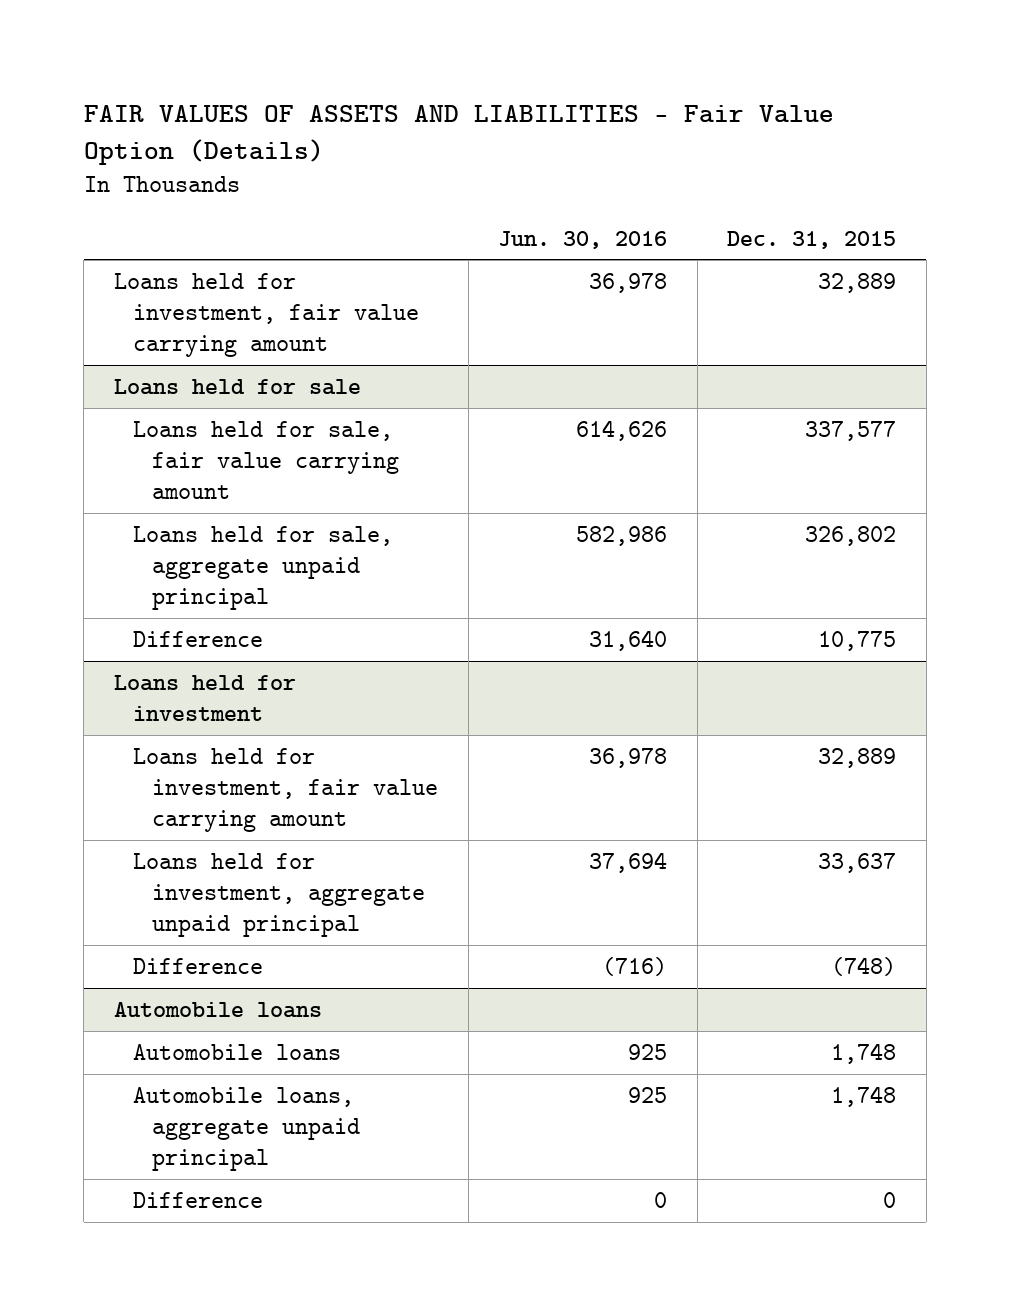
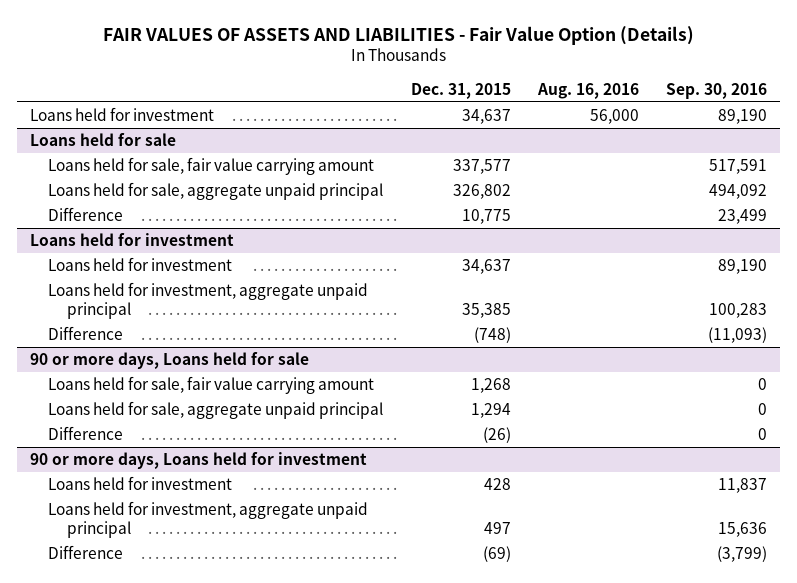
- | Jun. 30, 2016 | Dec. 31, 2015
+ | Dec. 31, 2015 | Aug. 16, 2016 | Sep. 30, 2016
- Loans held for investment, fair value carrying amount | 36,978 | 32,889
+ Loans held for investment | 34,637 | 56,000 | 89,190
@ Loans held for investment
- Loans held for investment, fair value carrying amount | 36,978 | 32,889
- Loans held for investment, aggregate unpaid principal | 37,694 | 33,637
+ Loans held for investment | 34,637 | | 89,190
+ Loans held for investment, aggregate unpaid principal | 35,385 | | 100,283
- Automobile loans
- Automobile loans | 925 | 1,748
- Automobile loans, aggregate unpaid principal | 925 | 1,748
- Difference | 0 | 0
+ 90 or more days, Loans held for sale
+ Loans held for sale, fair value carrying amount | 1,268 | | 0
+ Loans held for sale, aggregate unpaid principal | 1,294 | | 0
+ Difference | (26) | | 0
+ 90 or more days, Loans held for investment
+ Loans held for investment | 428 | | 11,837
+ Loans held for investment, aggregate unpaid principal | 497 | | 15,636
+ Difference | (69) | | (3,799)

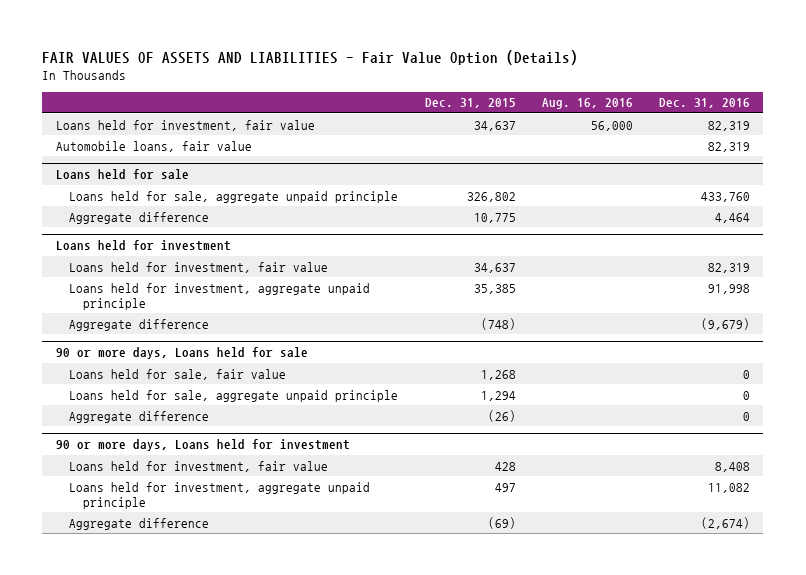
- | Dec. 31, 2015 | Aug. 16, 2016 | Sep. 30, 2016
+ | Dec. 31, 2015 | Aug. 16, 2016 | Dec. 31, 2016
- Loans held for investment | 34,637 | 56,000 | 89,190
+ Loans held for investment, fair value | 34,637 | 56,000 | 82,319
+ Automobile loans, fair value | | | 82,319
@ Loans held for sale
- Loans held for sale, fair value carrying amount | 337,577 | | 517,591
- Loans held for sale, aggregate unpaid principal | 326,802 | | 494,092
- Difference | 10,775 | | 23,499
+ Loans held for sale, aggregate unpaid principle | 326,802 | | 433,760
+ Aggregate difference | 10,775 | | 4,464
@ Loans held for investment
- Loans held for investment | 34,637 | | 89,190
- Loans held for investment, aggregate unpaid principal | 35,385 | | 100,283
- Difference | (748) | | (11,093)
+ Loans held for investment, fair value | 34,637 | | 82,319
+ Loans held for investment, aggregate unpaid principle | 35,385 | | 91,998
+ Aggregate difference | (748) | | (9,679)
@ 90 or more days, Loans held for sale
- Loans held for sale, fair value carrying amount | 1,268 | | 0
- Loans held for sale, aggregate unpaid principal | 1,294 | | 0
- Difference | (26) | | 0
+ Loans held for sale, fair value | 1,268 | | 0
+ Loans held for sale, aggregate unpaid principle | 1,294 | | 0
+ Aggregate difference | (26) | | 0
@ 90 or more days, Loans held for investment
- Loans held for investment | 428 | | 11,837
- Loans held for investment, aggregate unpaid principal | 497 | | 15,636
- Difference | (69) | | (3,799)
+ Loans held for investment, fair value | 428 | | 8,408
+ Loans held for investment, aggregate unpaid principle | 497 | | 11,082
+ Aggregate difference | (69) | | (2,674)

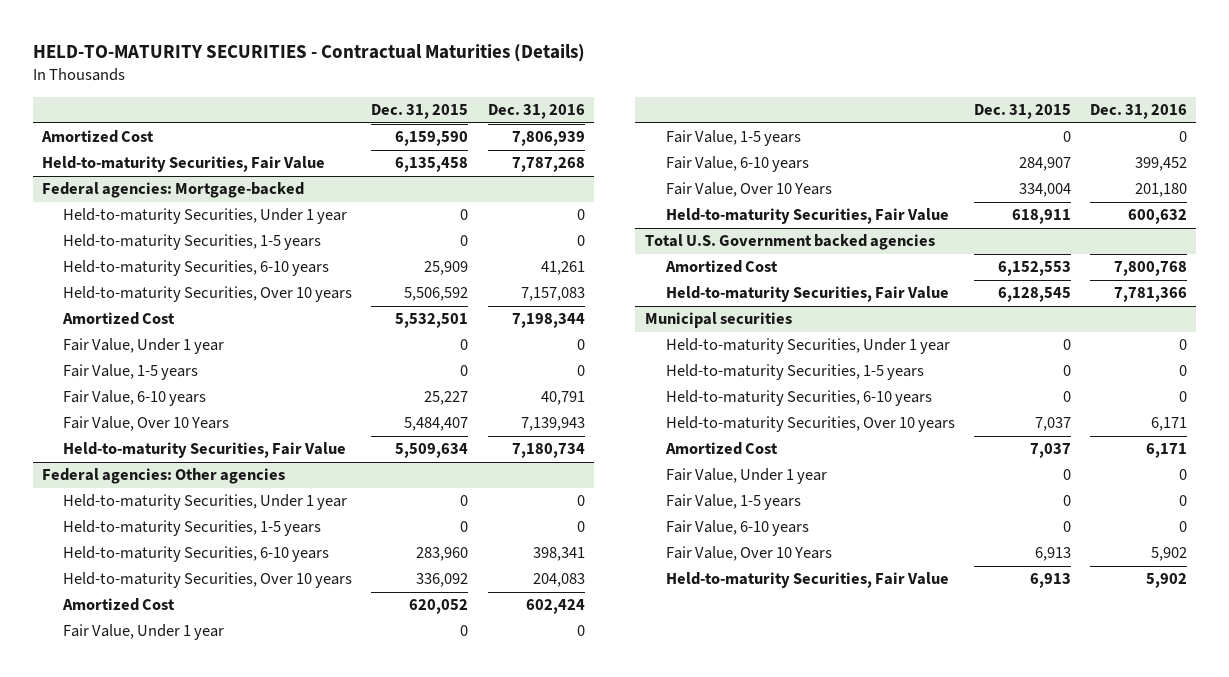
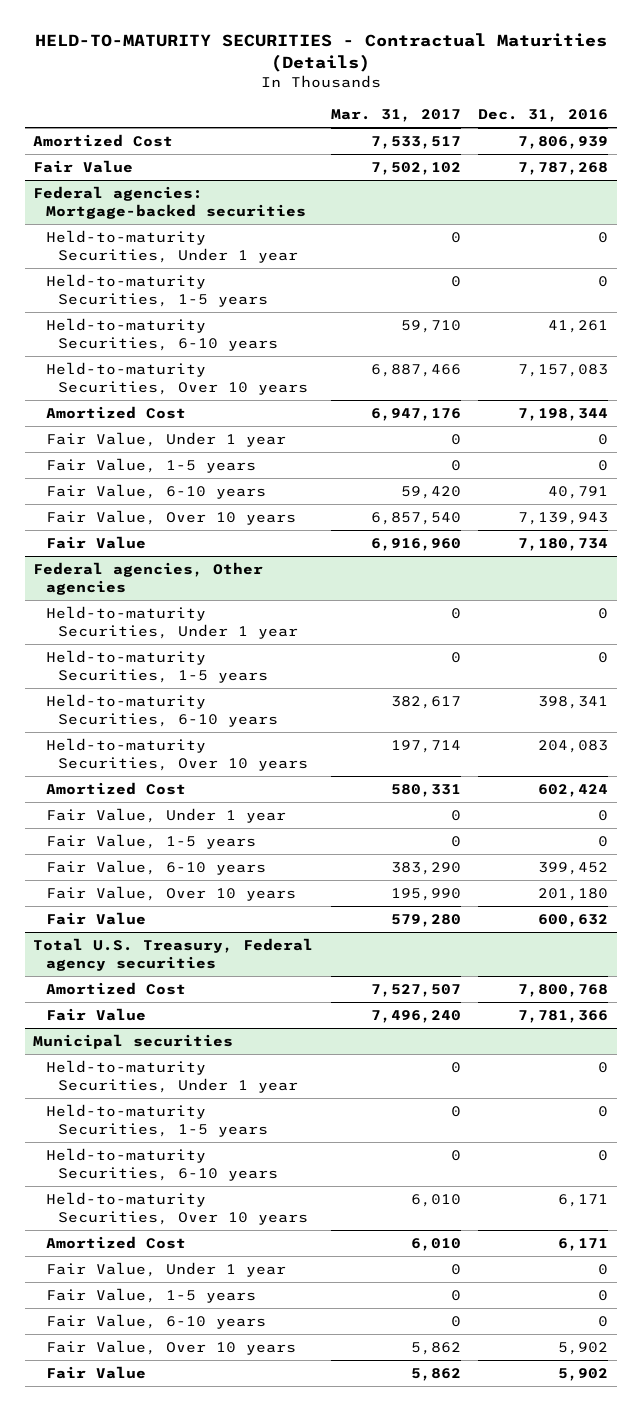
- | Dec. 31, 2015 | Dec. 31, 2016
+ | Mar. 31, 2017 | Dec. 31, 2016
- Held-to-maturity Securities, Fair Value | 6,135,458 | 7,787,268
- Federal agencies: Mortgage-backed
+ Fair Value | 7,502,102 | 7,787,268
+ Federal agencies: Mortgage-backed securities
- Fair Value, Over 10 Years | 5,484,407 | 7,139,943
- Held-to-maturity Securities, Fair Value | 5,509,634 | 7,180,734
- Federal agencies: Other agencies
+ Fair Value, Over 10 years | 6,857,540 | 7,139,943
+ Fair Value | 6,916,960 | 7,180,734
+ Federal agencies, Other agencies
- Fair Value, Over 10 Years | 334,004 | 201,180
- Held-to-maturity Securities, Fair Value | 618,911 | 600,632
- Total U.S. Government backed agencies
+ Fair Value, Over 10 years | 195,990 | 201,180
+ Fair Value | 579,280 | 600,632
+ Total U.S. Treasury, Federal agency securities
- Held-to-maturity Securities, Fair Value | 6,128,545 | 7,781,366
+ Fair Value | 7,496,240 | 7,781,366
@ Municipal securities
- Fair Value, Over 10 Years | 6,913 | 5,902
- Held-to-maturity Securities, Fair Value | 6,913 | 5,902
+ Fair Value, Over 10 years | 5,862 | 5,902
+ Fair Value | 5,862 | 5,902

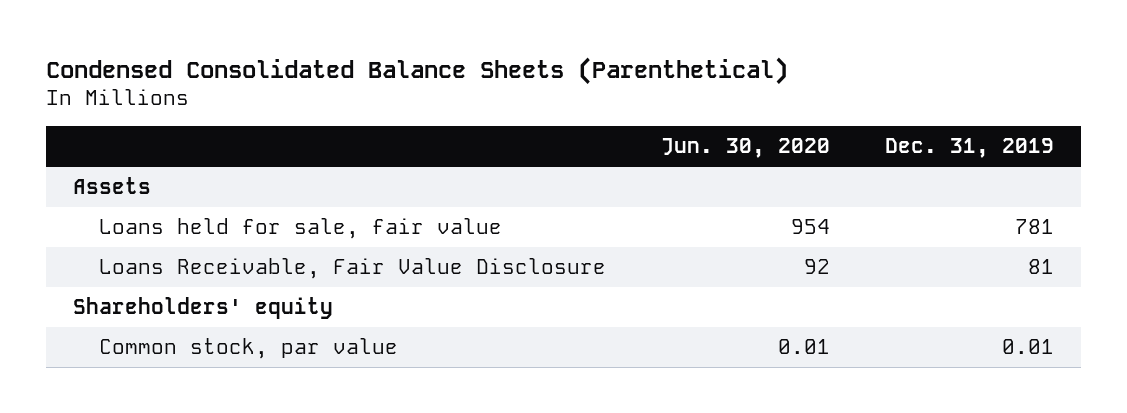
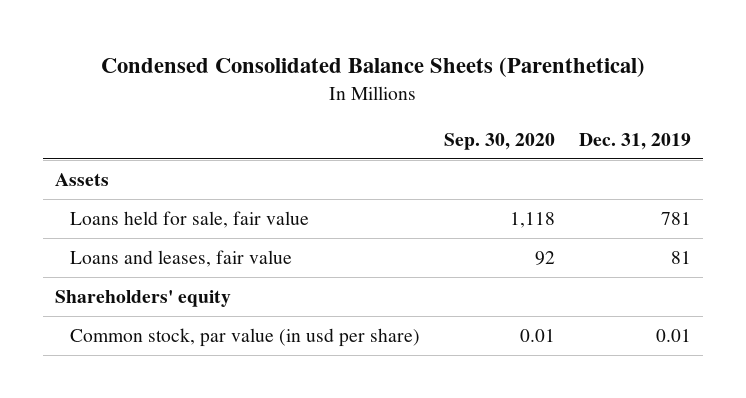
- | Jun. 30, 2020 | Dec. 31, 2019
+ | Sep. 30, 2020 | Dec. 31, 2019
- Loans Receivable, Fair Value Disclosure | 92 | 81
+ Loans and leases, fair value | 92 | 81
- Common stock, par value | 0.01 | 0.01
+ Common stock, par value (in usd per share) | 0.01 | 0.01

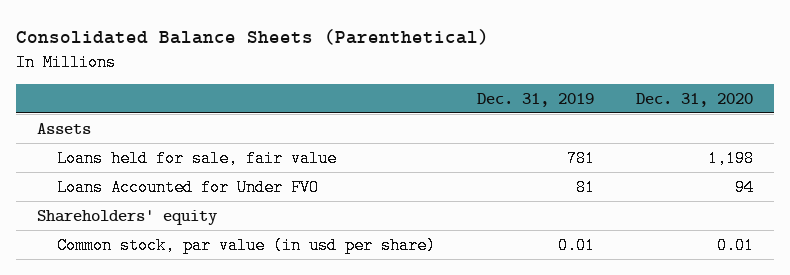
- Condensed Consolidated Balance Sheets (Parenthetical)
+ Consolidated Balance Sheets (Parenthetical)
- | Sep. 30, 2020 | Dec. 31, 2019
+ | Dec. 31, 2019 | Dec. 31, 2020
- Loans and leases, fair value | 92 | 81
+ Loans Accounted for Under FVO | 81 | 94

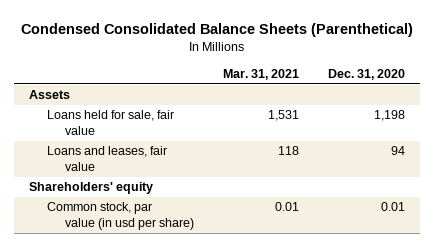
- Consolidated Balance Sheets (Parenthetical)
+ Condensed Consolidated Balance Sheets (Parenthetical)
- | Dec. 31, 2019 | Dec. 31, 2020
+ | Mar. 31, 2021 | Dec. 31, 2020
- Loans Accounted for Under FVO | 81 | 94
+ Loans and leases, fair value | 118 | 94

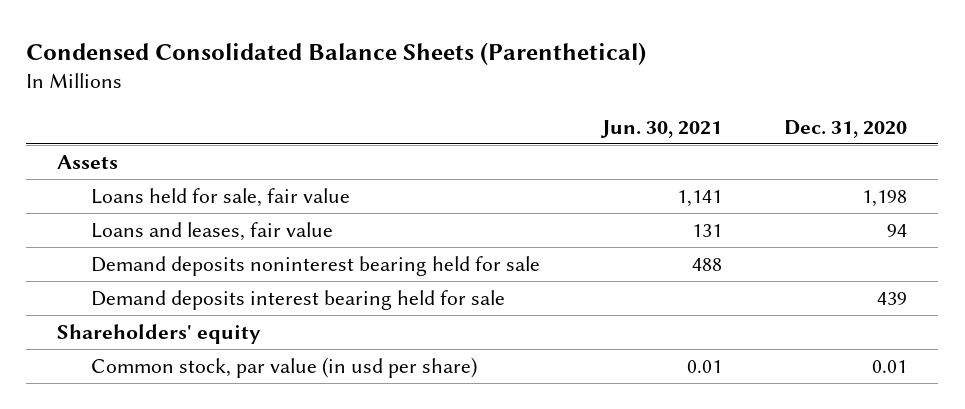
- | Mar. 31, 2021 | Dec. 31, 2020
+ | Jun. 30, 2021 | Dec. 31, 2020
+ Demand deposits noninterest bearing held for sale | 488 |
+ Demand deposits interest bearing held for sale | | 439

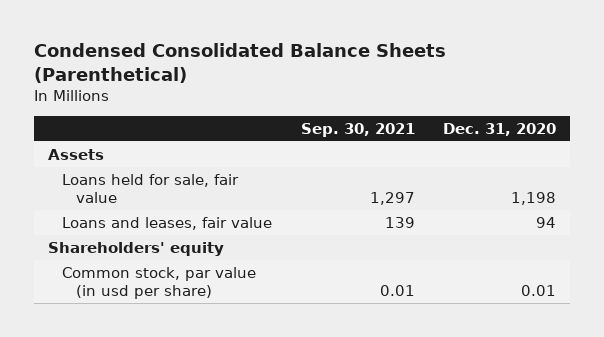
- | Jun. 30, 2021 | Dec. 31, 2020
+ | Sep. 30, 2021 | Dec. 31, 2020
- Demand deposits noninterest bearing held for sale | 488 |
- Demand deposits interest bearing held for sale | | 439

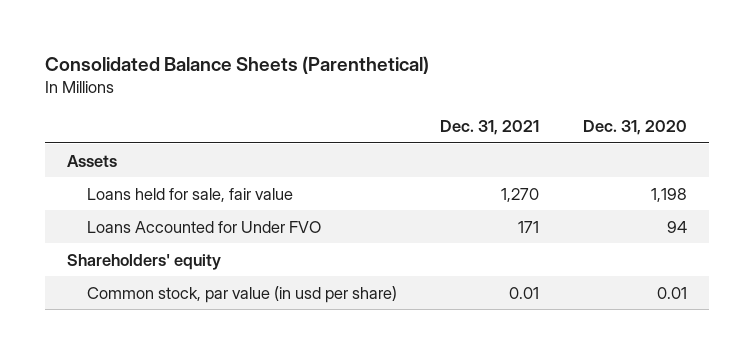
- Condensed Consolidated Balance Sheets (Parenthetical)
+ Consolidated Balance Sheets (Parenthetical)
- | Sep. 30, 2021 | Dec. 31, 2020
+ | Dec. 31, 2021 | Dec. 31, 2020
- Loans and leases, fair value | 139 | 94
+ Loans Accounted for Under FVO | 171 | 94

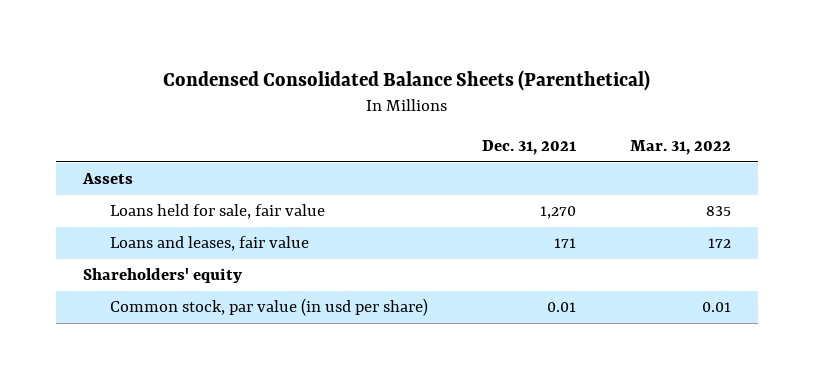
- Consolidated Balance Sheets (Parenthetical)
+ Condensed Consolidated Balance Sheets (Parenthetical)
- | Dec. 31, 2021 | Dec. 31, 2020
+ | Dec. 31, 2021 | Mar. 31, 2022
- Loans Accounted for Under FVO | 171 | 94
+ Loans and leases, fair value | 171 | 172

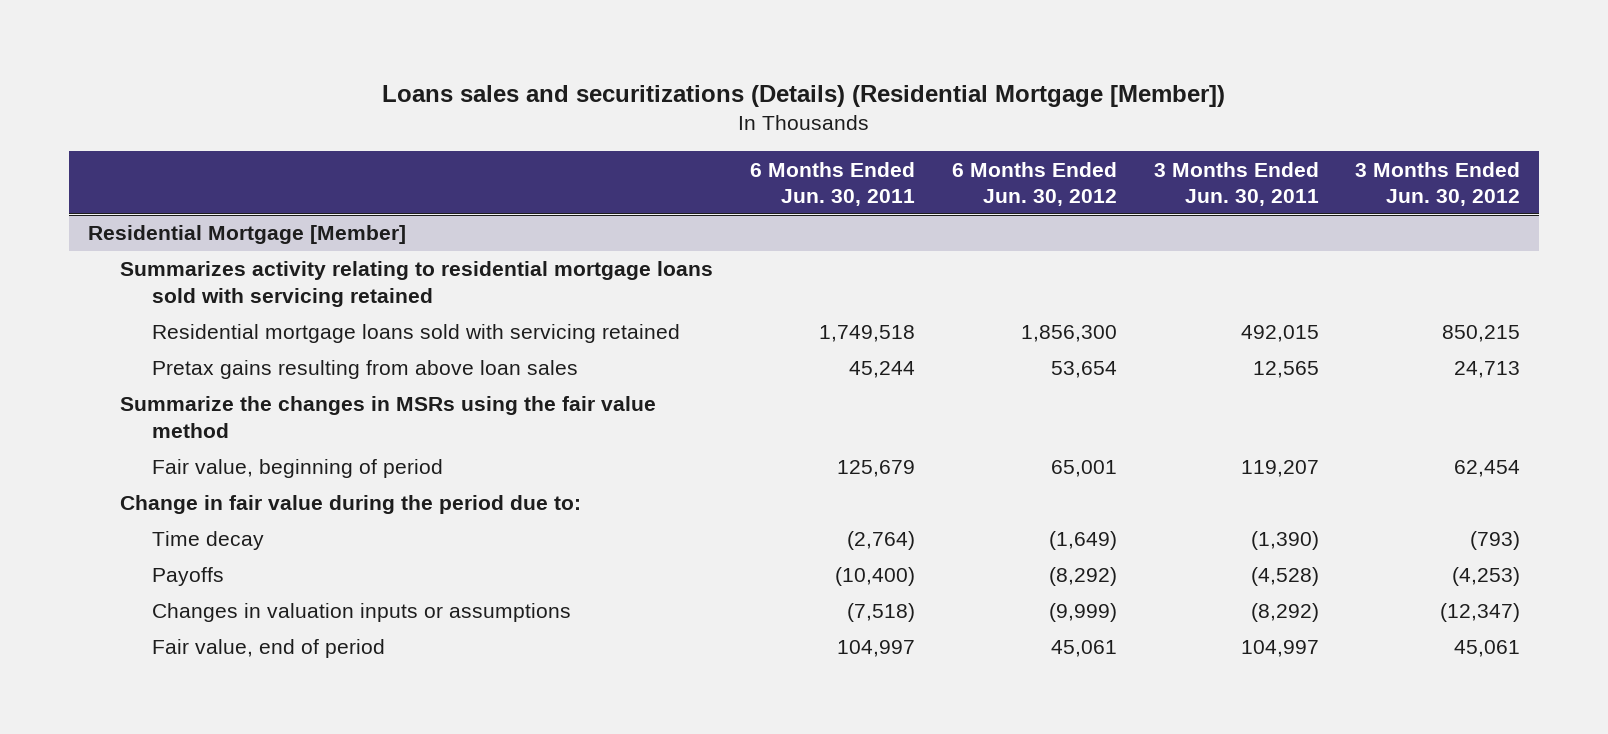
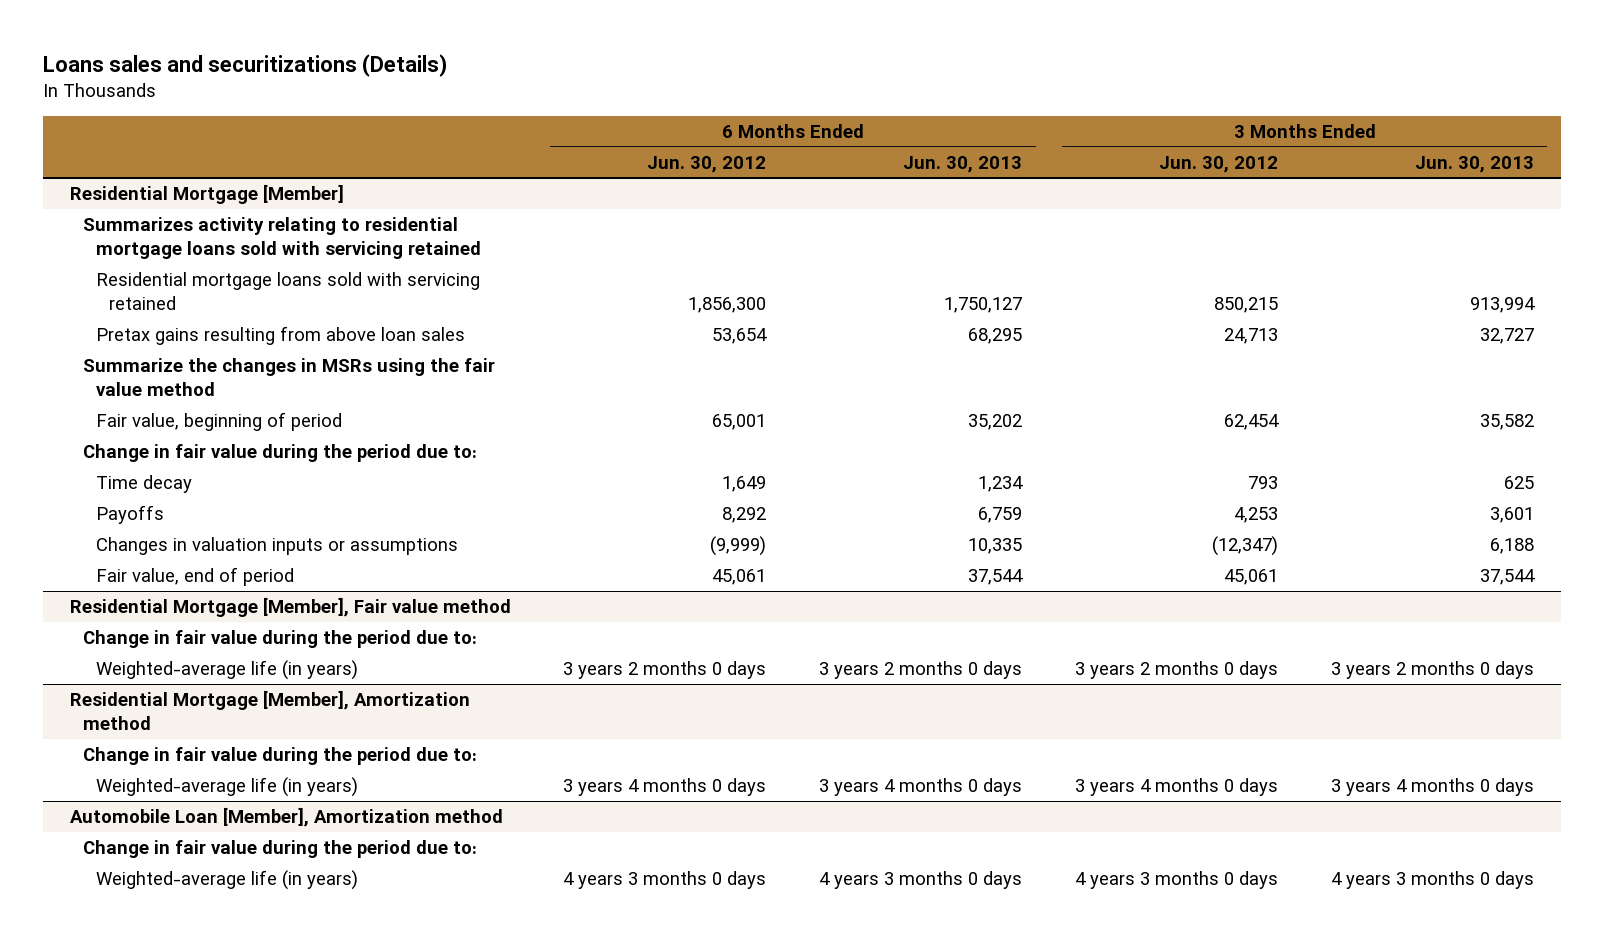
- Loans sales and securitizations (Details) (Residential Mortgage [Member])
+ Loans sales and securitizations (Details)
- | 6 Months Ended Jun. 30, 2011 | 6 Months Ended Jun. 30, 2012 | 3 Months Ended Jun. 30, 2011 | 3 Months Ended Jun. 30, 2012
+ | 6 Months Ended Jun. 30, 2012 | 6 Months Ended Jun. 30, 2013 | 3 Months Ended Jun. 30, 2012 | 3 Months Ended Jun. 30, 2013
@ Residential Mortgage [Member]
- Time decay | (2,764) | (1,649) | (1,390) | (793)
- Payoffs | (10,400) | (8,292) | (4,528) | (4,253)
+ Time decay | 1,649 | 1,234 | 793 | 625
+ Payoffs | 8,292 | 6,759 | 4,253 | 3,601
+ Residential Mortgage [Member], Fair value method
+ Change in fair value during the period due to:
+ Weighted-average life (in years) | 3 years 2 months 0 days | 3 years 2 months 0 days | 3 years 2 months 0 days | 3 years 2 months 0 days
+ Residential Mortgage [Member], Amortization method
+ Change in fair value during the period due to:
+ Weighted-average life (in years) | 3 years 4 months 0 days | 3 years 4 months 0 days | 3 years 4 months 0 days | 3 years 4 months 0 days
+ Automobile Loan [Member], Amortization method
+ Change in fair value during the period due to:
+ Weighted-average life (in years) | 4 years 3 months 0 days | 4 years 3 months 0 days | 4 years 3 months 0 days | 4 years 3 months 0 days

